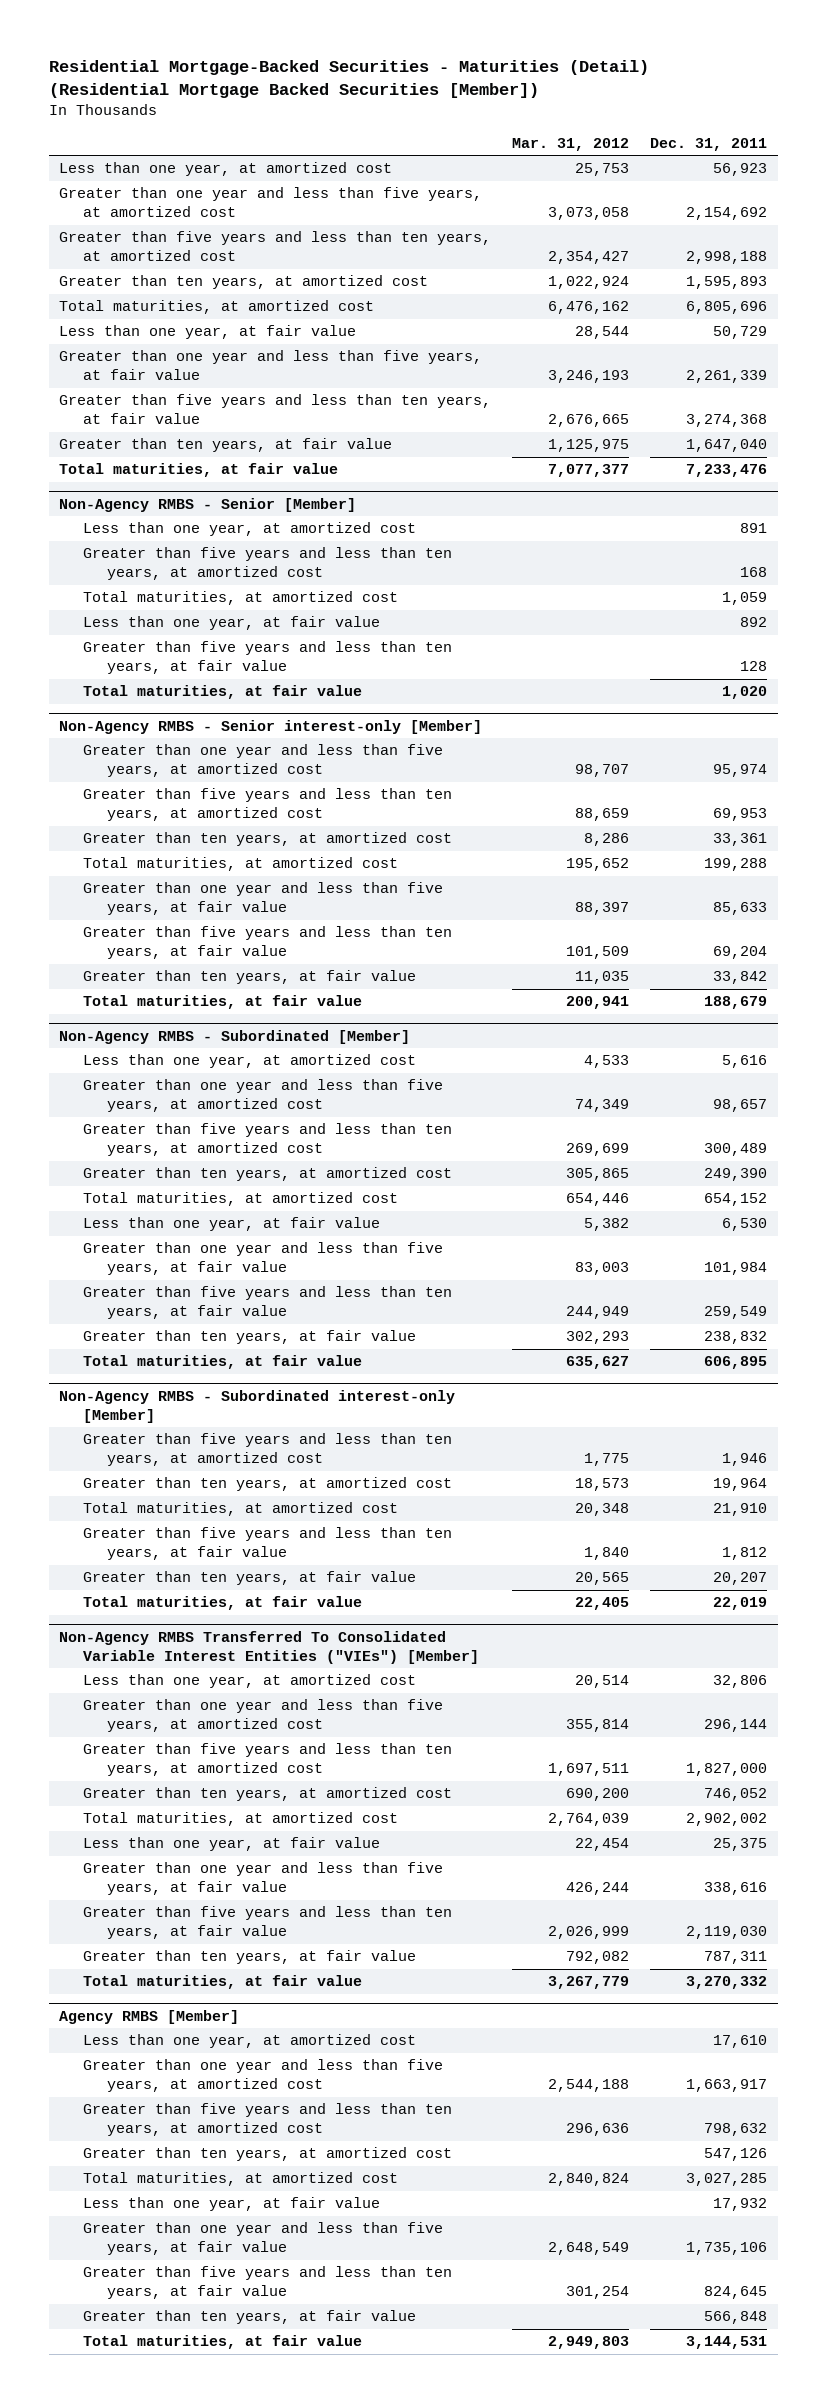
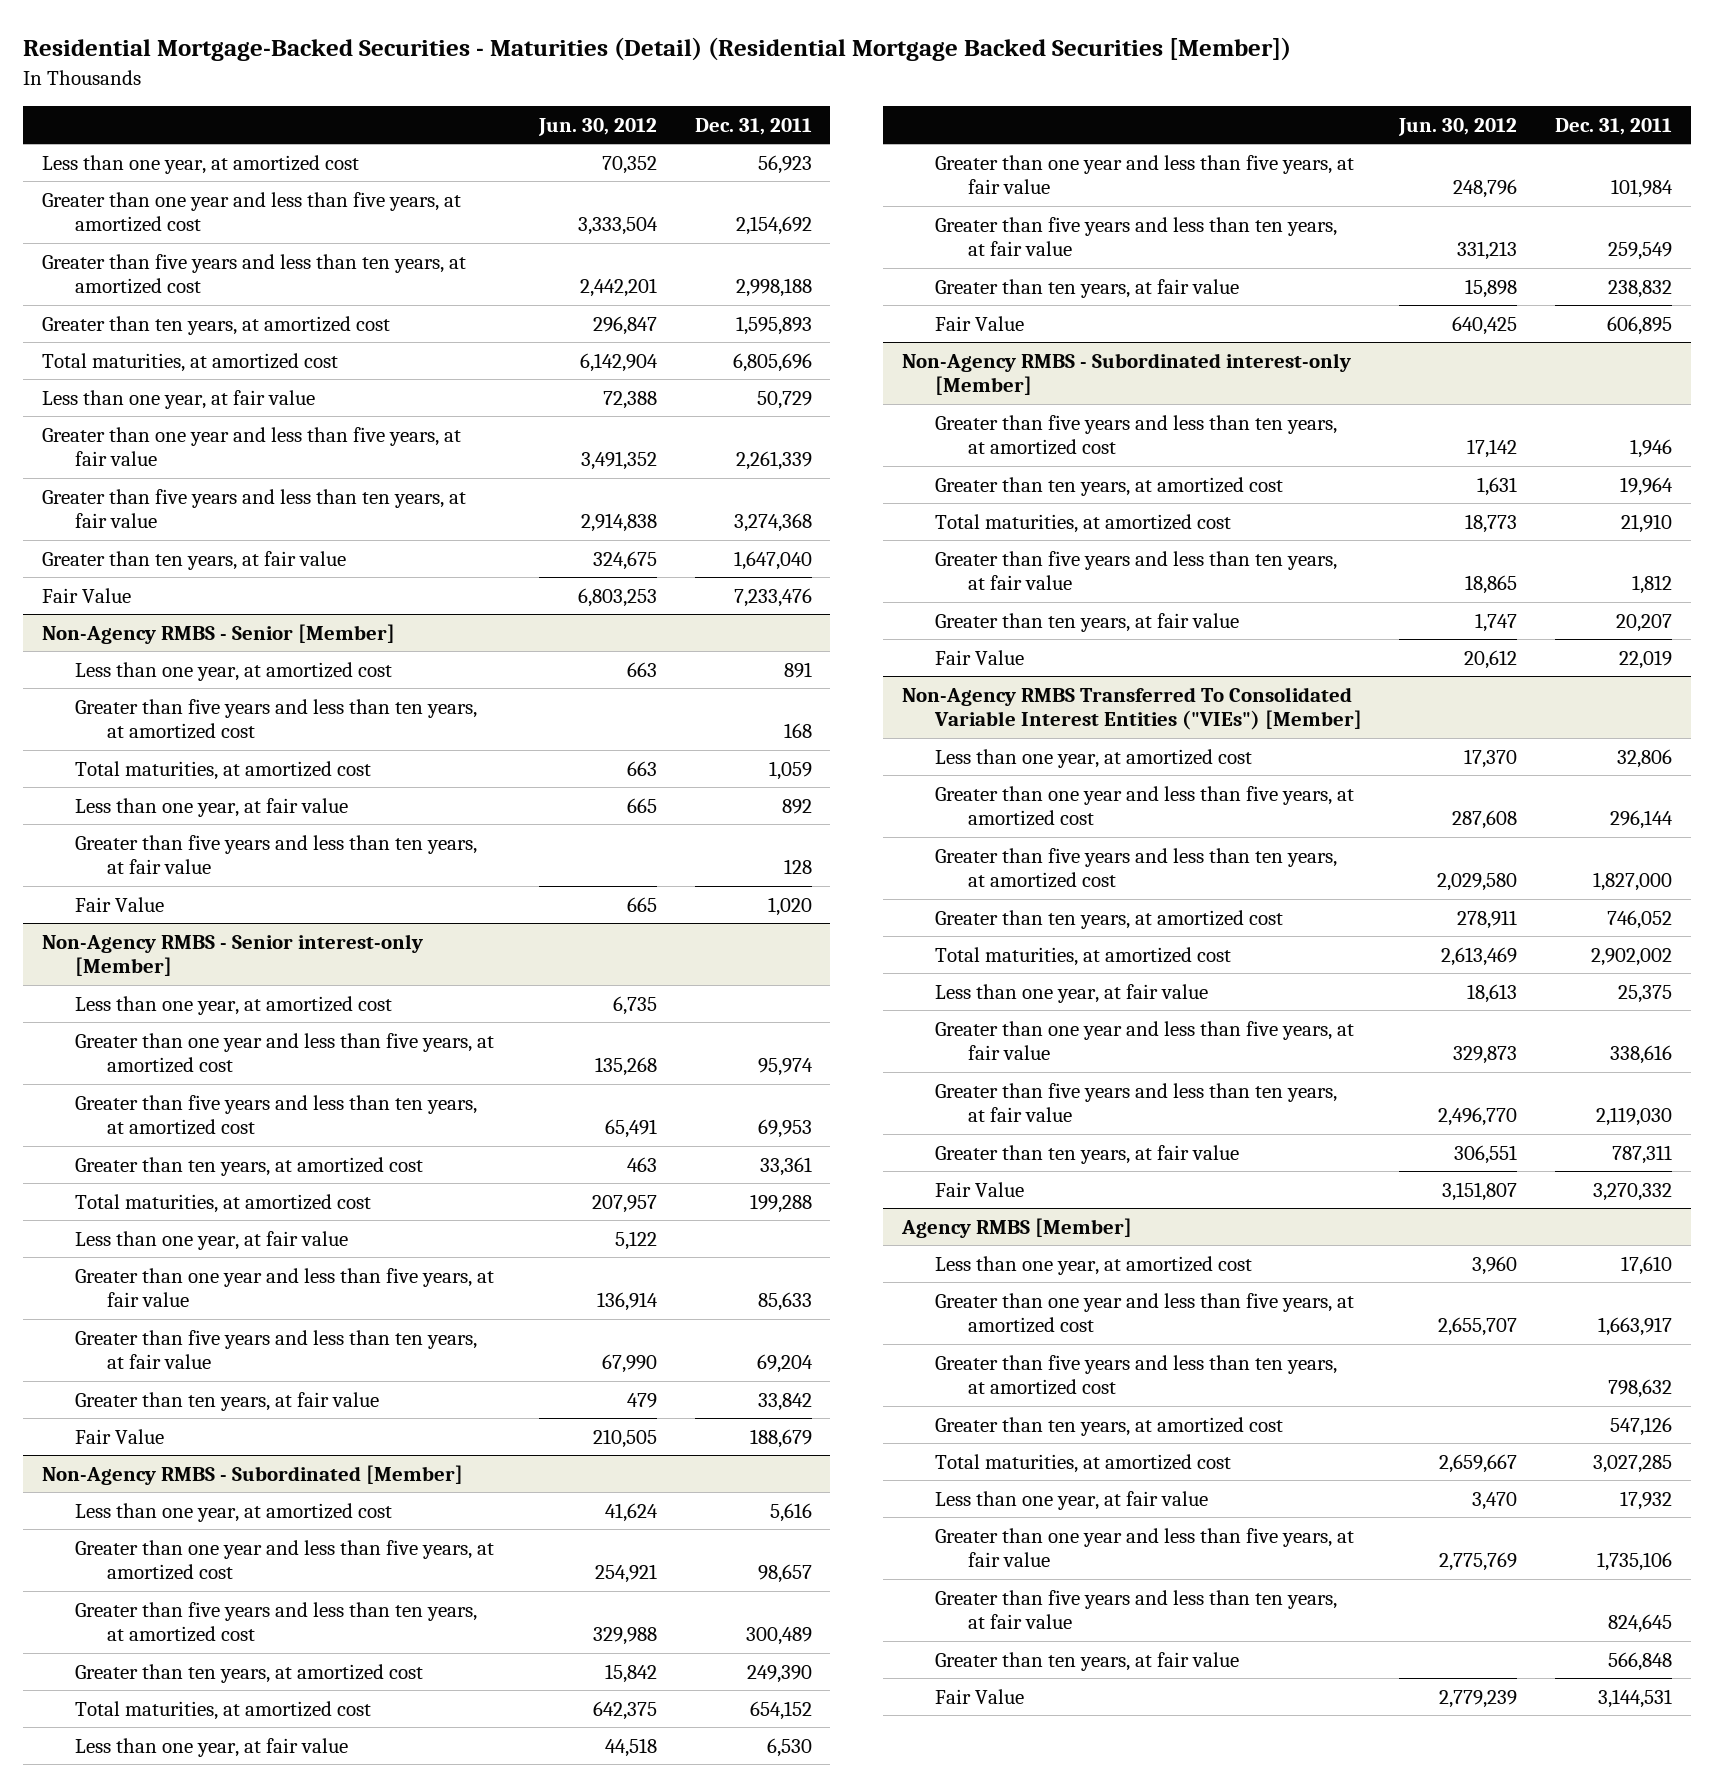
- | Mar. 31, 2012 | Dec. 31, 2011
+ | Jun. 30, 2012 | Dec. 31, 2011
- Total maturities, at fair value | 7,077,377 | 7,233,476
+ Fair Value | 6,803,253 | 7,233,476
@ Non-Agency RMBS - Senior [Member]
- Total maturities, at fair value | | 1,020
+ Fair Value | 665 | 1,020
@ Non-Agency RMBS - Senior interest-only [Member]
+ Less than one year, at amortized cost | 6,735 |
+ Less than one year, at fair value | 5,122 |
- Total maturities, at fair value | 200,941 | 188,679
+ Fair Value | 210,505 | 188,679
@ Non-Agency RMBS - Subordinated [Member]
- Total maturities, at fair value | 635,627 | 606,895
+ Fair Value | 640,425 | 606,895
@ Non-Agency RMBS - Subordinated interest-only [Member]
- Total maturities, at fair value | 22,405 | 22,019
+ Fair Value | 20,612 | 22,019
@ Non-Agency RMBS Transferred To Consolidated Variable Interest Entities ("VIEs") [Member]
- Total maturities, at fair value | 3,267,779 | 3,270,332
+ Fair Value | 3,151,807 | 3,270,332
@ Agency RMBS [Member]
- Total maturities, at fair value | 2,949,803 | 3,144,531
+ Fair Value | 2,779,239 | 3,144,531

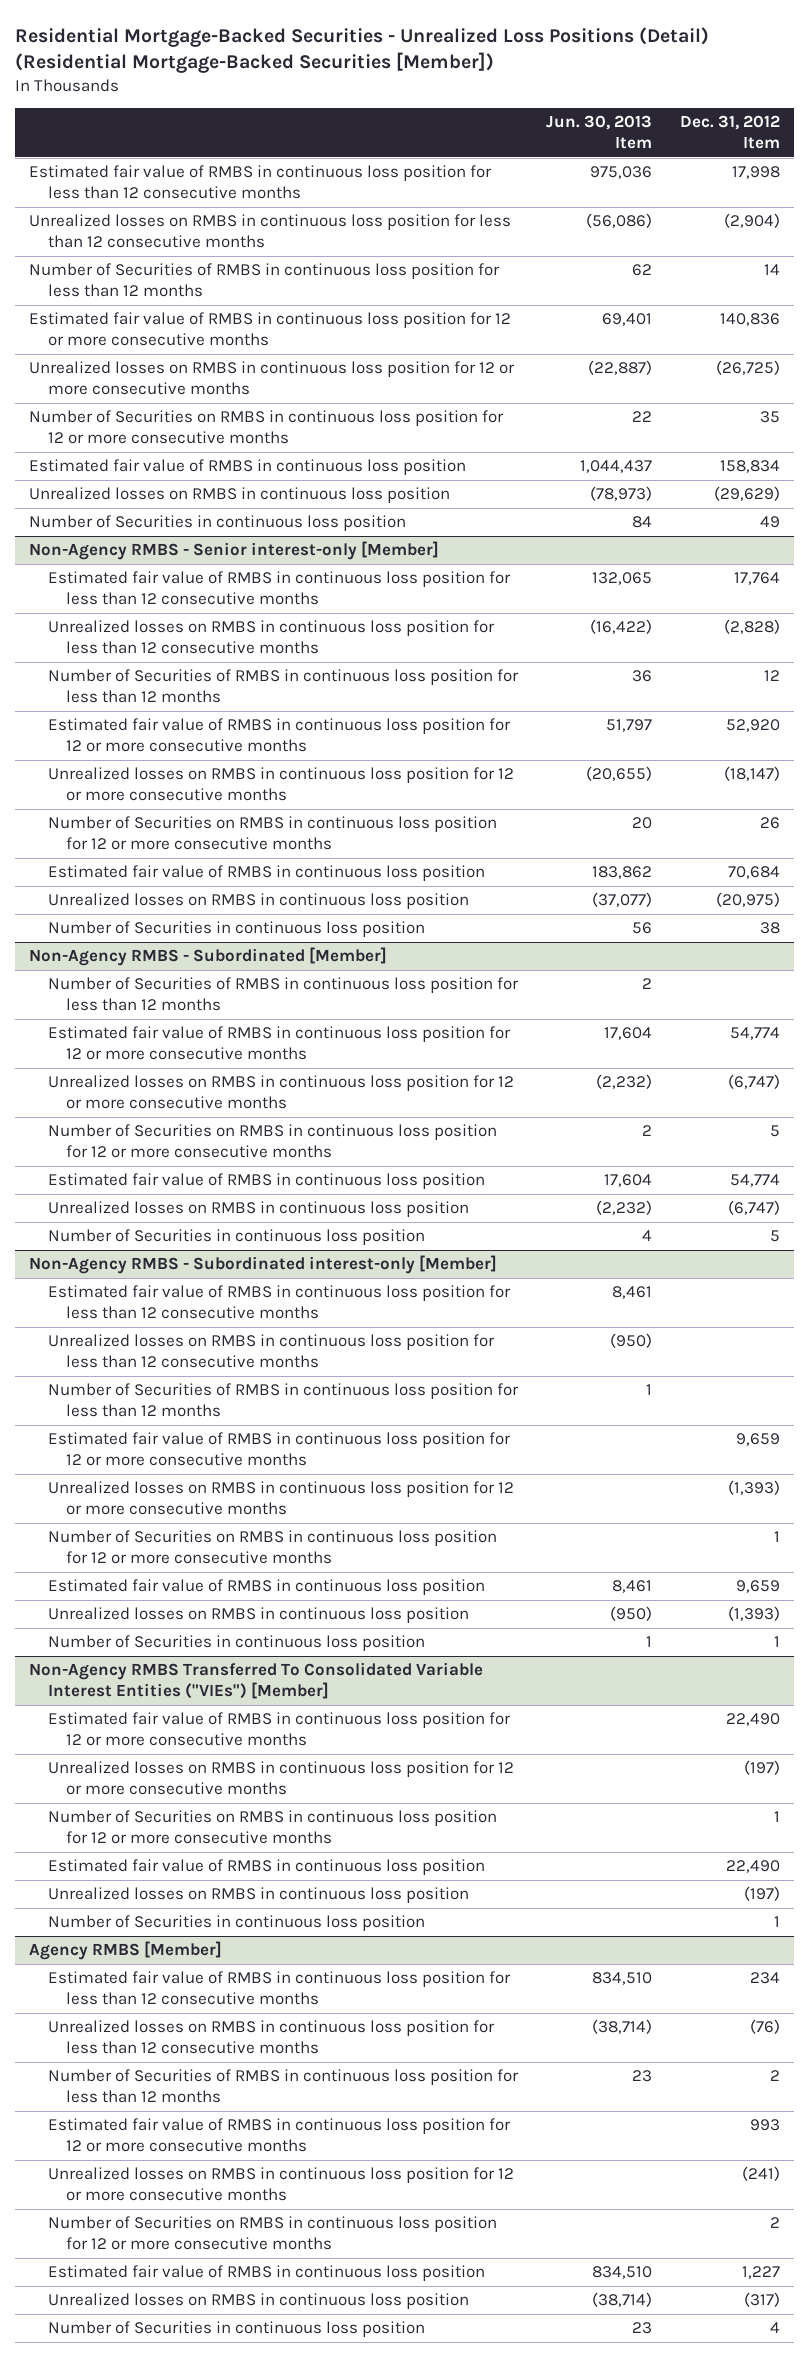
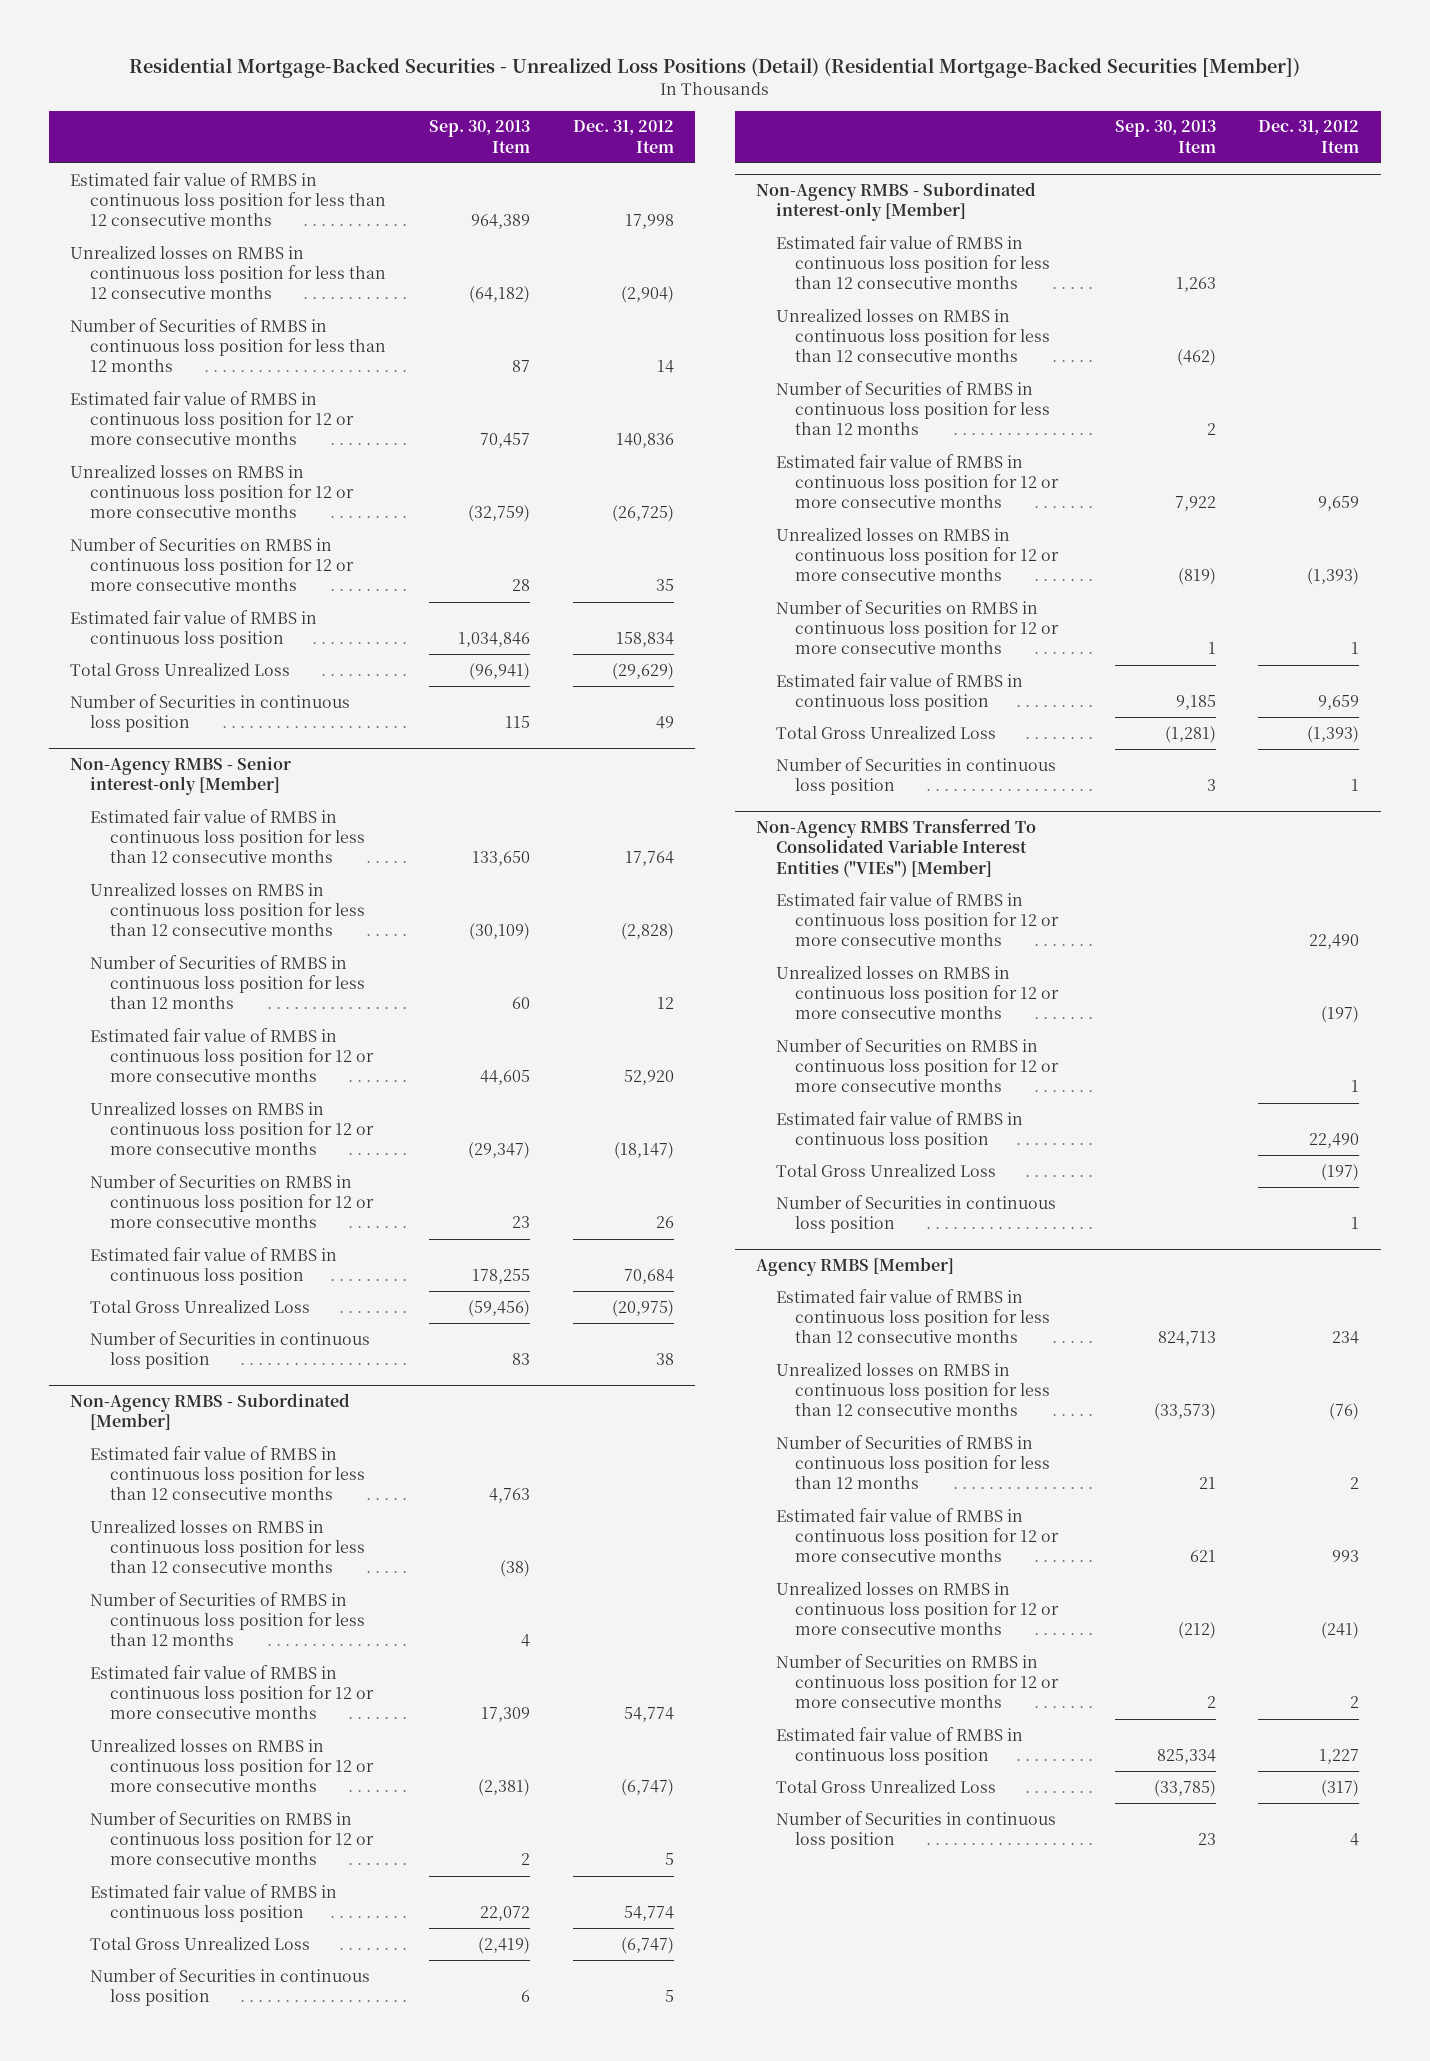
- | Jun. 30, 2013 Item | Dec. 31, 2012 Item
+ | Sep. 30, 2013 Item | Dec. 31, 2012 Item
- Unrealized losses on RMBS in continuous loss position | (78,973) | (29,629)
+ Total Gross Unrealized Loss | (96,941) | (29,629)
@ Non-Agency RMBS - Senior interest-only [Member]
- Unrealized losses on RMBS in continuous loss position | (37,077) | (20,975)
+ Total Gross Unrealized Loss | (59,456) | (20,975)
@ Non-Agency RMBS - Subordinated [Member]
+ Estimated fair value of RMBS in continuous loss position for less than 12 consecutive months | 4,763 |
+ Unrealized losses on RMBS in continuous loss position for less than 12 consecutive months | (38) |
- Unrealized losses on RMBS in continuous loss position | (2,232) | (6,747)
+ Total Gross Unrealized Loss | (2,419) | (6,747)
@ Non-Agency RMBS - Subordinated interest-only [Member]
- Unrealized losses on RMBS in continuous loss position | (950) | (1,393)
+ Total Gross Unrealized Loss | (1,281) | (1,393)
@ Non-Agency RMBS Transferred To Consolidated Variable Interest Entities ("VIEs") [Member]
- Unrealized losses on RMBS in continuous loss position | | (197)
+ Total Gross Unrealized Loss | | (197)
@ Agency RMBS [Member]
- Unrealized losses on RMBS in continuous loss position | (38,714) | (317)
+ Total Gross Unrealized Loss | (33,785) | (317)

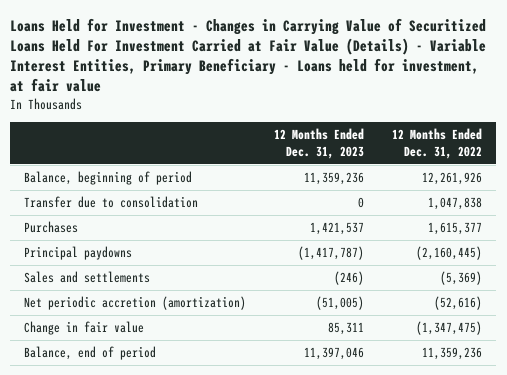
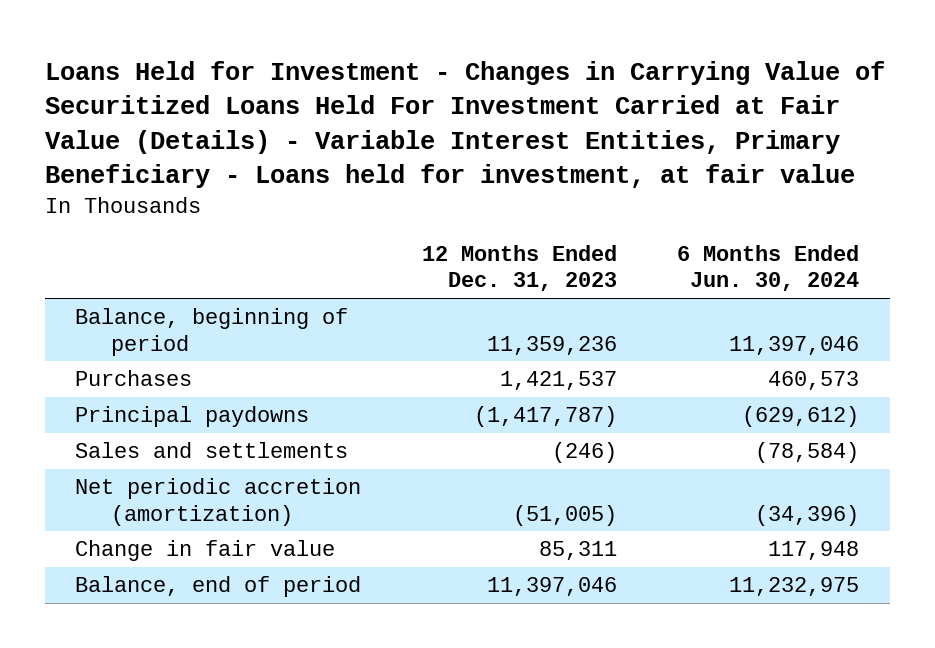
- | 12 Months Ended Dec. 31, 2023 | 12 Months Ended Dec. 31, 2022
+ | 12 Months Ended Dec. 31, 2023 | 6 Months Ended Jun. 30, 2024
- Transfer due to consolidation | 0 | 1,047,838

